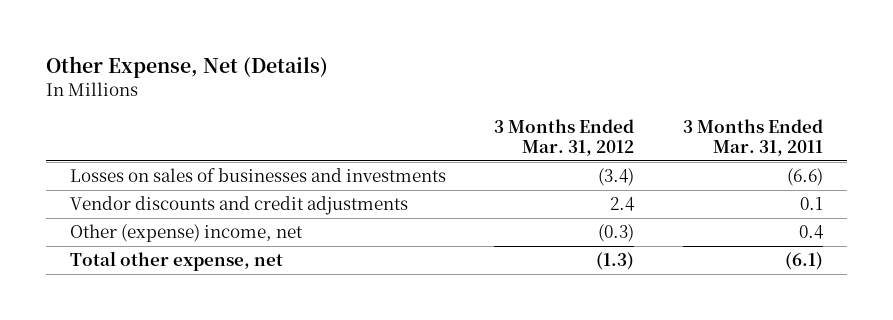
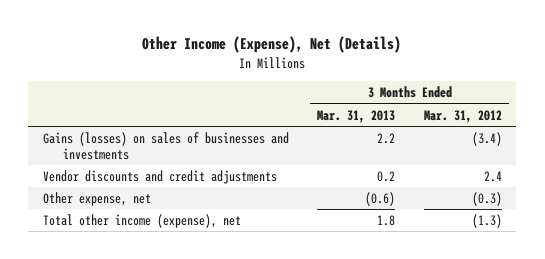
- Other Expense, Net (Details)
+ Other Income (Expense), Net (Details)
- | 3 Months Ended Mar. 31, 2012 | 3 Months Ended Mar. 31, 2011
+ | 3 Months Ended Mar. 31, 2013 | 3 Months Ended Mar. 31, 2012
- Losses on sales of businesses and investments | (3.4) | (6.6)
+ Gains (losses) on sales of businesses and investments | 2.2 | (3.4)
- Other (expense) income, net | (0.3) | 0.4
- Total other expense, net | (1.3) | (6.1)
+ Other expense, net | (0.6) | (0.3)
+ Total other income (expense), net | 1.8 | (1.3)

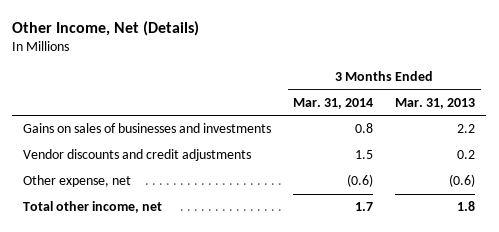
- Other Income (Expense), Net (Details)
+ Other Income, Net (Details)
- | 3 Months Ended Mar. 31, 2013 | 3 Months Ended Mar. 31, 2012
+ | 3 Months Ended Mar. 31, 2014 | 3 Months Ended Mar. 31, 2013
- Gains (losses) on sales of businesses and investments | 2.2 | (3.4)
+ Gains on sales of businesses and investments | 0.8 | 2.2
- Total other income (expense), net | 1.8 | (1.3)
+ Total other income, net | 1.7 | 1.8

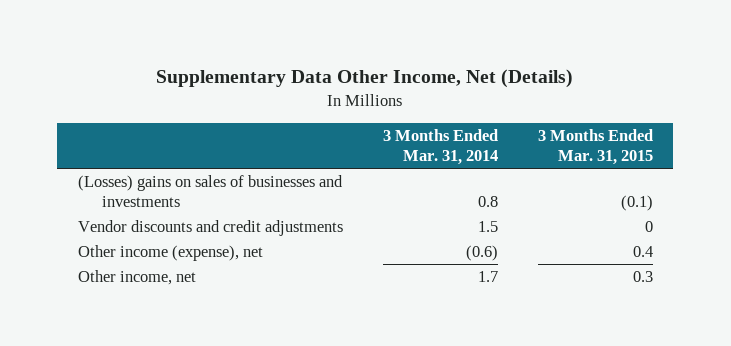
- Other Income, Net (Details)
+ Supplementary Data Other Income, Net (Details)
- | 3 Months Ended Mar. 31, 2014 | 3 Months Ended Mar. 31, 2013
+ | 3 Months Ended Mar. 31, 2014 | 3 Months Ended Mar. 31, 2015
- Gains on sales of businesses and investments | 0.8 | 2.2
+ (Losses) gains on sales of businesses and investments | 0.8 | (0.1)
- Other expense, net | (0.6) | (0.6)
- Total other income, net | 1.7 | 1.8
+ Other income (expense), net | (0.6) | 0.4
+ Other income, net | 1.7 | 0.3

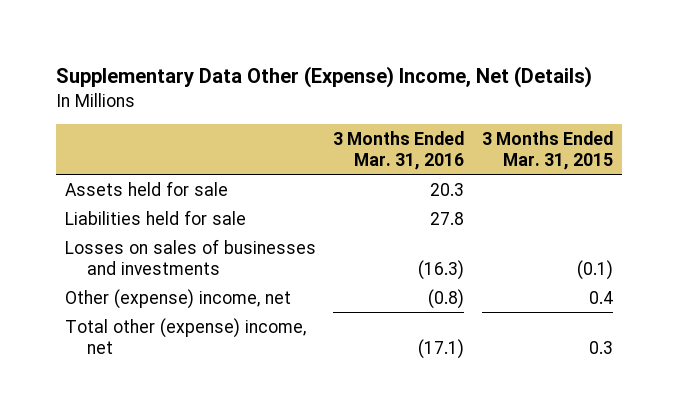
- Supplementary Data Other Income, Net (Details)
+ Supplementary Data Other (Expense) Income, Net (Details)
- | 3 Months Ended Mar. 31, 2014 | 3 Months Ended Mar. 31, 2015
+ | 3 Months Ended Mar. 31, 2016 | 3 Months Ended Mar. 31, 2015
- (Losses) gains on sales of businesses and investments | 0.8 | (0.1)
- Vendor discounts and credit adjustments | 1.5 | 0
- Other income (expense), net | (0.6) | 0.4
- Other income, net | 1.7 | 0.3
+ Assets held for sale | 20.3 |
+ Liabilities held for sale | 27.8 |
+ Losses on sales of businesses and investments | (16.3) | (0.1)
+ Other (expense) income, net | (0.8) | 0.4
+ Total other (expense) income, net | (17.1) | 0.3

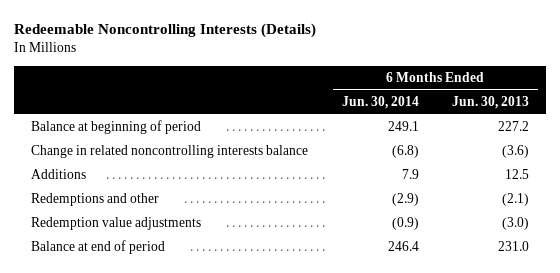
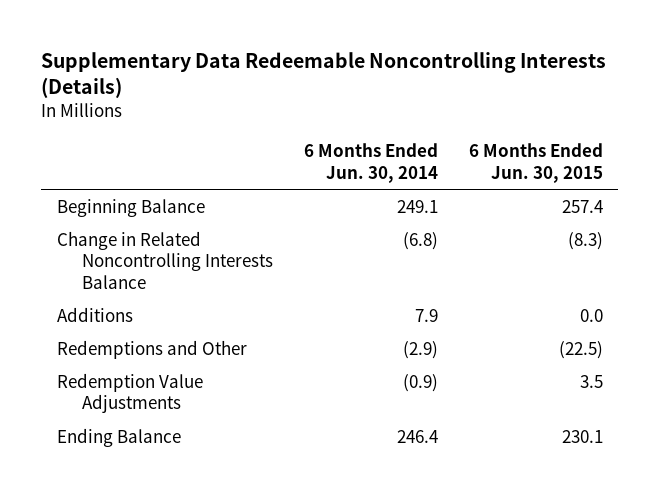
- Redeemable Noncontrolling Interests (Details)
+ Supplementary Data Redeemable Noncontrolling Interests (Details)
- | 6 Months Ended Jun. 30, 2014 | 6 Months Ended Jun. 30, 2013
+ | 6 Months Ended Jun. 30, 2014 | 6 Months Ended Jun. 30, 2015
- Balance at beginning of period | 249.1 | 227.2
- Change in related noncontrolling interests balance | (6.8) | (3.6)
+ Beginning Balance | 249.1 | 257.4
+ Change in Related Noncontrolling Interests Balance | (6.8) | (8.3)
- Redemptions and other | (2.9) | (2.1)
- Redemption value adjustments | (0.9) | (3.0)
- Balance at end of period | 246.4 | 231.0
+ Redemptions and Other | (2.9) | (22.5)
+ Redemption Value Adjustments | (0.9) | 3.5
+ Ending Balance | 246.4 | 230.1

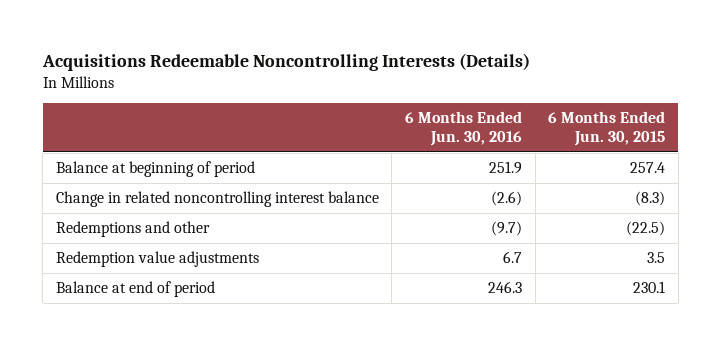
- Supplementary Data Redeemable Noncontrolling Interests (Details)
+ Acquisitions Redeemable Noncontrolling Interests (Details)
- | 6 Months Ended Jun. 30, 2014 | 6 Months Ended Jun. 30, 2015
+ | 6 Months Ended Jun. 30, 2016 | 6 Months Ended Jun. 30, 2015
- Beginning Balance | 249.1 | 257.4
- Change in Related Noncontrolling Interests Balance | (6.8) | (8.3)
- Additions | 7.9 | 0.0
- Redemptions and Other | (2.9) | (22.5)
- Redemption Value Adjustments | (0.9) | 3.5
- Ending Balance | 246.4 | 230.1
+ Balance at beginning of period | 251.9 | 257.4
+ Change in related noncontrolling interest balance | (2.6) | (8.3)
+ Redemptions and other | (9.7) | (22.5)
+ Redemption value adjustments | 6.7 | 3.5
+ Balance at end of period | 246.3 | 230.1

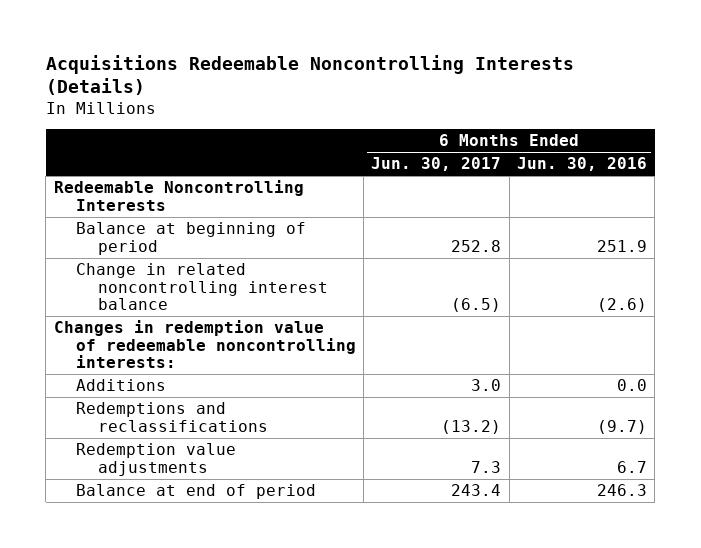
- | 6 Months Ended Jun. 30, 2016 | 6 Months Ended Jun. 30, 2015
+ | 6 Months Ended Jun. 30, 2017 | 6 Months Ended Jun. 30, 2016
+ Redeemable Noncontrolling Interests
- Redemptions and other | (9.7) | (22.5)
+ Changes in redemption value of redeemable noncontrolling interests:
+ Additions | 3.0 | 0.0
+ Redemptions and reclassifications | (13.2) | (9.7)

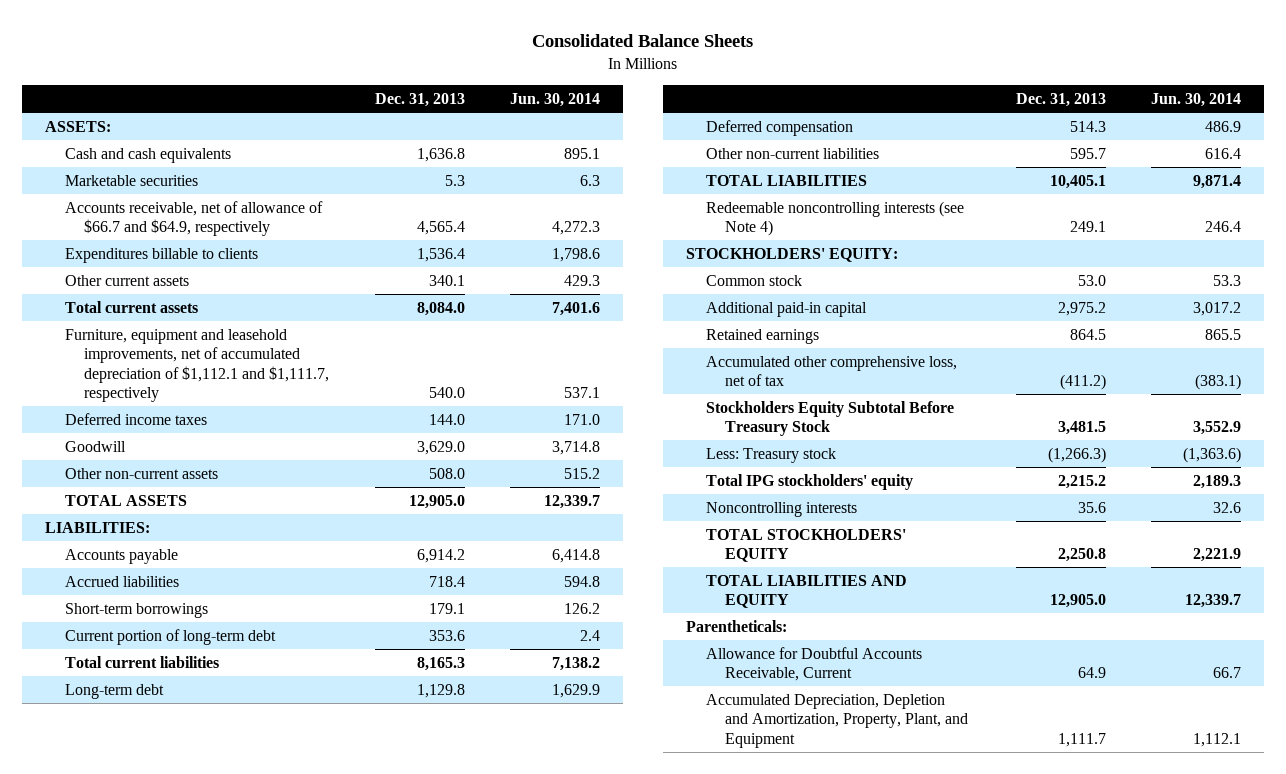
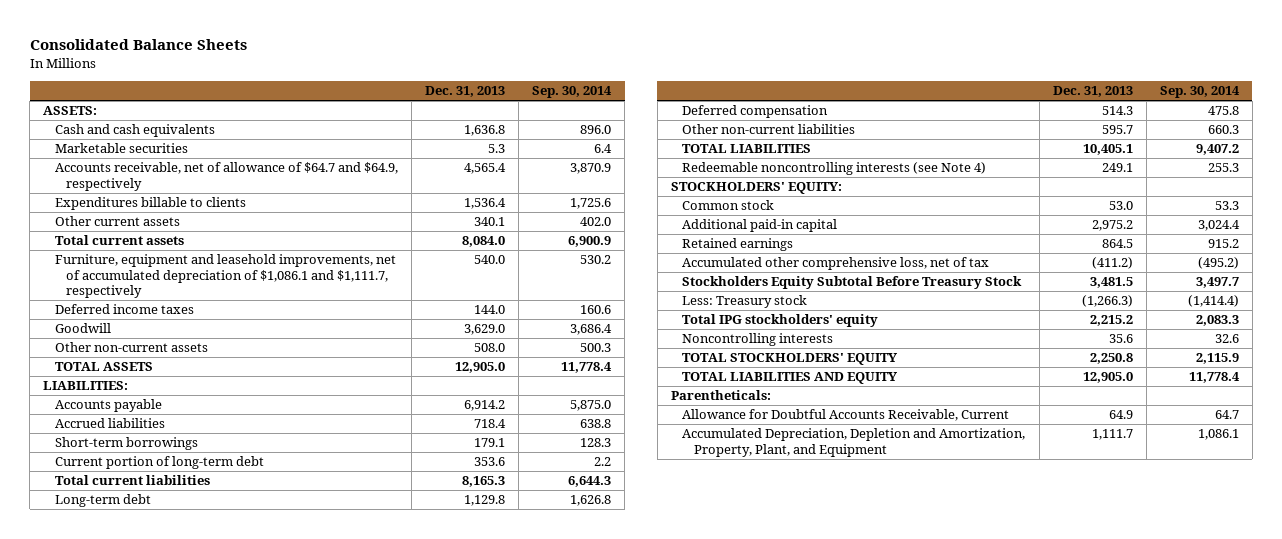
- | Dec. 31, 2013 | Jun. 30, 2014
+ | Dec. 31, 2013 | Sep. 30, 2014
- Accounts receivable, net of allowance of $66.7 and $64.9, respectively | 4,565.4 | 4,272.3
+ Accounts receivable, net of allowance of $64.7 and $64.9, respectively | 4,565.4 | 3,870.9
- Furniture, equipment and leasehold improvements, net of accumulated depreciation of $1,112.1 and $1,111.7, respectively | 540.0 | 537.1
+ Furniture, equipment and leasehold improvements, net of accumulated depreciation of $1,086.1 and $1,111.7, respectively | 540.0 | 530.2

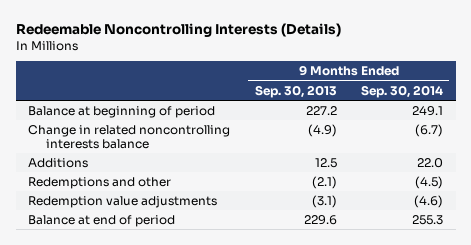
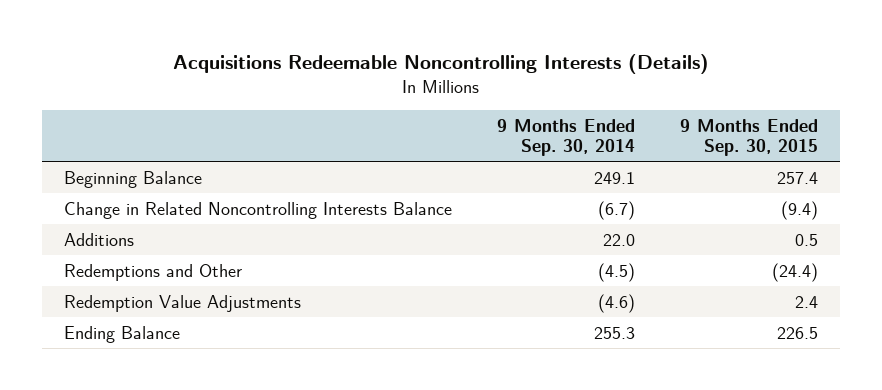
- Redeemable Noncontrolling Interests (Details)
+ Acquisitions Redeemable Noncontrolling Interests (Details)
- | 9 Months Ended Sep. 30, 2013 | 9 Months Ended Sep. 30, 2014
+ | 9 Months Ended Sep. 30, 2014 | 9 Months Ended Sep. 30, 2015
- Balance at beginning of period | 227.2 | 249.1
- Change in related noncontrolling interests balance | (4.9) | (6.7)
+ Beginning Balance | 249.1 | 257.4
+ Change in Related Noncontrolling Interests Balance | (6.7) | (9.4)
- Redemptions and other | (2.1) | (4.5)
- Redemption value adjustments | (3.1) | (4.6)
- Balance at end of period | 229.6 | 255.3
+ Redemptions and Other | (4.5) | (24.4)
+ Redemption Value Adjustments | (4.6) | 2.4
+ Ending Balance | 255.3 | 226.5

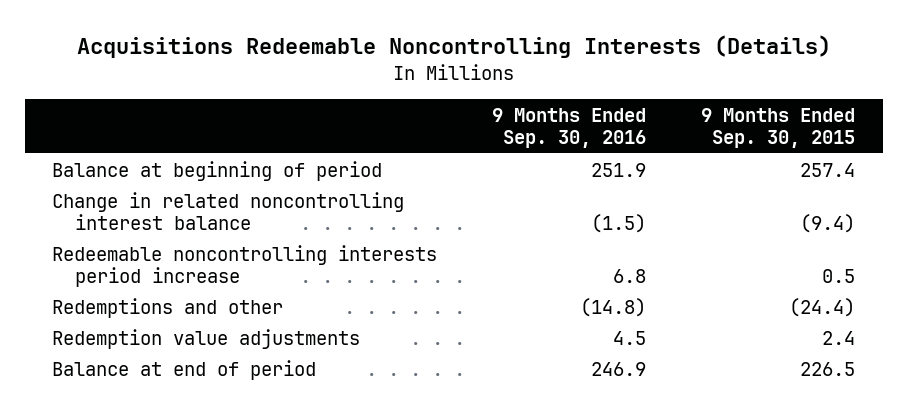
- | 9 Months Ended Sep. 30, 2014 | 9 Months Ended Sep. 30, 2015
+ | 9 Months Ended Sep. 30, 2016 | 9 Months Ended Sep. 30, 2015
- Beginning Balance | 249.1 | 257.4
- Change in Related Noncontrolling Interests Balance | (6.7) | (9.4)
- Additions | 22.0 | 0.5
- Redemptions and Other | (4.5) | (24.4)
- Redemption Value Adjustments | (4.6) | 2.4
- Ending Balance | 255.3 | 226.5
+ Balance at beginning of period | 251.9 | 257.4
+ Change in related noncontrolling interest balance | (1.5) | (9.4)
+ Redeemable noncontrolling interests period increase | 6.8 | 0.5
+ Redemptions and other | (14.8) | (24.4)
+ Redemption value adjustments | 4.5 | 2.4
+ Balance at end of period | 246.9 | 226.5

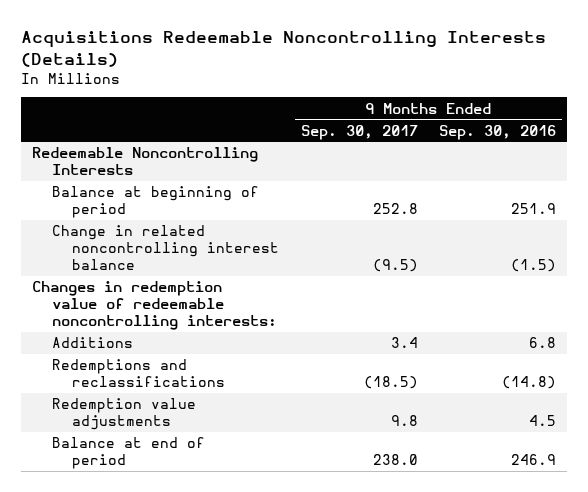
- | 9 Months Ended Sep. 30, 2016 | 9 Months Ended Sep. 30, 2015
+ | 9 Months Ended Sep. 30, 2017 | 9 Months Ended Sep. 30, 2016
+ Redeemable Noncontrolling Interests
- Redeemable noncontrolling interests period increase | 6.8 | 0.5
- Redemptions and other | (14.8) | (24.4)
+ Changes in redemption value of redeemable noncontrolling interests:
+ Additions | 3.4 | 6.8
+ Redemptions and reclassifications | (18.5) | (14.8)

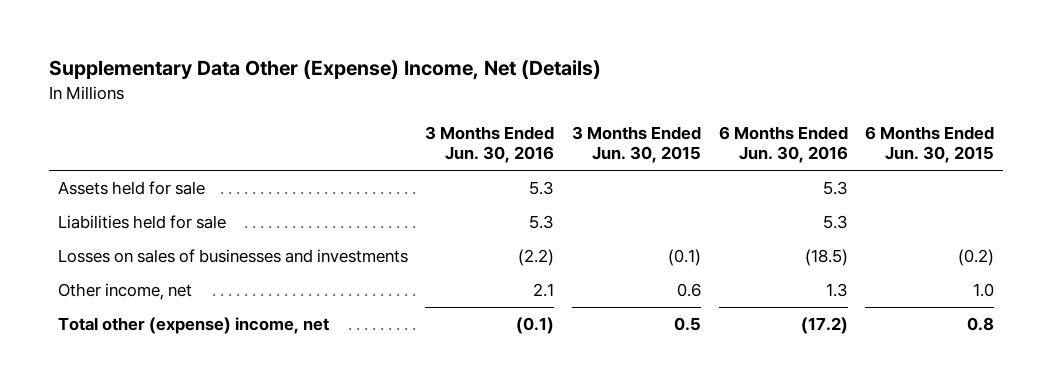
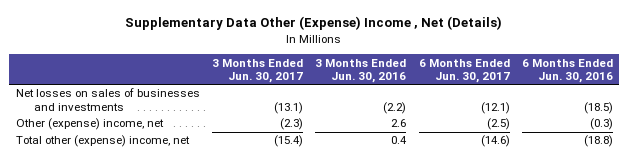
- Supplementary Data Other (Expense) Income, Net (Details)
+ Supplementary Data Other (Expense) Income , Net (Details)
- | 3 Months Ended Jun. 30, 2016 | 3 Months Ended Jun. 30, 2015 | 6 Months Ended Jun. 30, 2016 | 6 Months Ended Jun. 30, 2015
+ | 3 Months Ended Jun. 30, 2017 | 3 Months Ended Jun. 30, 2016 | 6 Months Ended Jun. 30, 2017 | 6 Months Ended Jun. 30, 2016
- Assets held for sale | 5.3 | | 5.3 |
- Liabilities held for sale | 5.3 | | 5.3 |
- Losses on sales of businesses and investments | (2.2) | (0.1) | (18.5) | (0.2)
- Other income, net | 2.1 | 0.6 | 1.3 | 1.0
- Total other (expense) income, net | (0.1) | 0.5 | (17.2) | 0.8
+ Net losses on sales of businesses and investments | (13.1) | (2.2) | (12.1) | (18.5)
+ Other (expense) income, net | (2.3) | 2.6 | (2.5) | (0.3)
+ Total other (expense) income, net | (15.4) | 0.4 | (14.6) | (18.8)

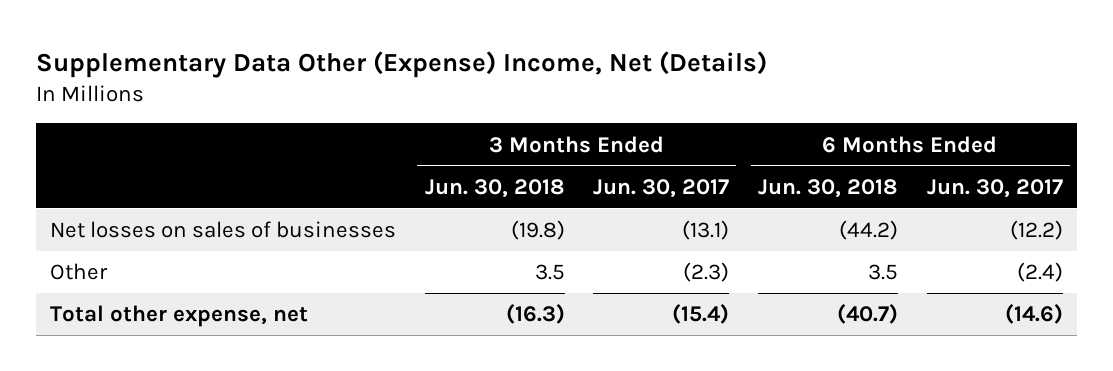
- Supplementary Data Other (Expense) Income , Net (Details)
+ Supplementary Data Other (Expense) Income, Net (Details)
- | 3 Months Ended Jun. 30, 2017 | 3 Months Ended Jun. 30, 2016 | 6 Months Ended Jun. 30, 2017 | 6 Months Ended Jun. 30, 2016
+ | 3 Months Ended Jun. 30, 2018 | 3 Months Ended Jun. 30, 2017 | 6 Months Ended Jun. 30, 2018 | 6 Months Ended Jun. 30, 2017
- Net losses on sales of businesses and investments | (13.1) | (2.2) | (12.1) | (18.5)
- Other (expense) income, net | (2.3) | 2.6 | (2.5) | (0.3)
- Total other (expense) income, net | (15.4) | 0.4 | (14.6) | (18.8)
+ Net losses on sales of businesses | (19.8) | (13.1) | (44.2) | (12.2)
+ Other | 3.5 | (2.3) | 3.5 | (2.4)
+ Total other expense, net | (16.3) | (15.4) | (40.7) | (14.6)

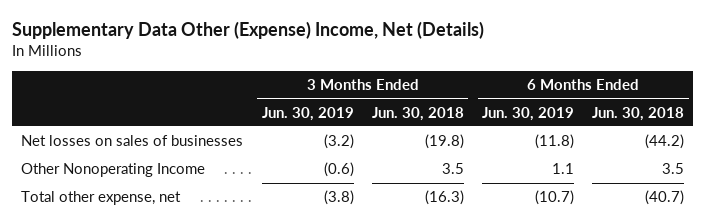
- | 3 Months Ended Jun. 30, 2018 | 3 Months Ended Jun. 30, 2017 | 6 Months Ended Jun. 30, 2018 | 6 Months Ended Jun. 30, 2017
+ | 3 Months Ended Jun. 30, 2019 | 3 Months Ended Jun. 30, 2018 | 6 Months Ended Jun. 30, 2019 | 6 Months Ended Jun. 30, 2018
- Other | 3.5 | (2.3) | 3.5 | (2.4)
+ Other Nonoperating Income | (0.6) | 3.5 | 1.1 | 3.5

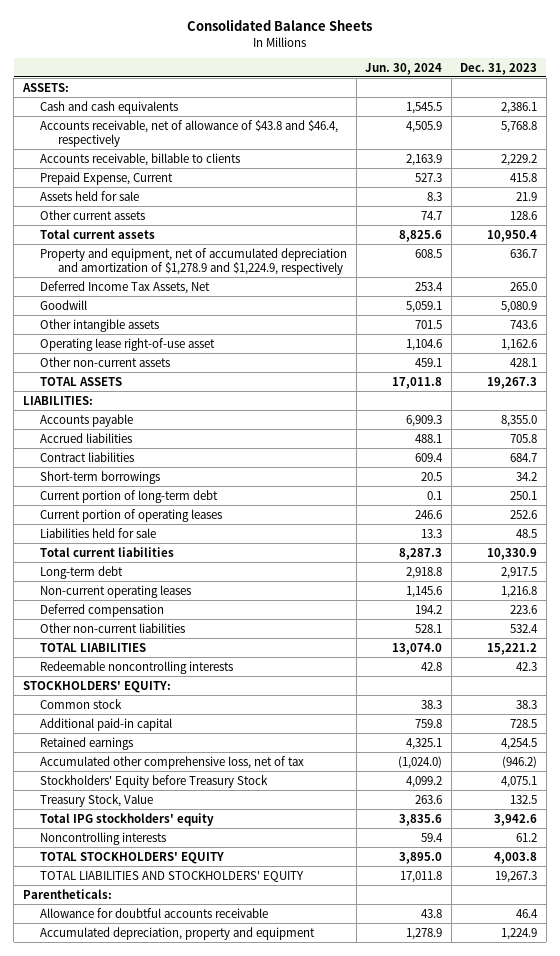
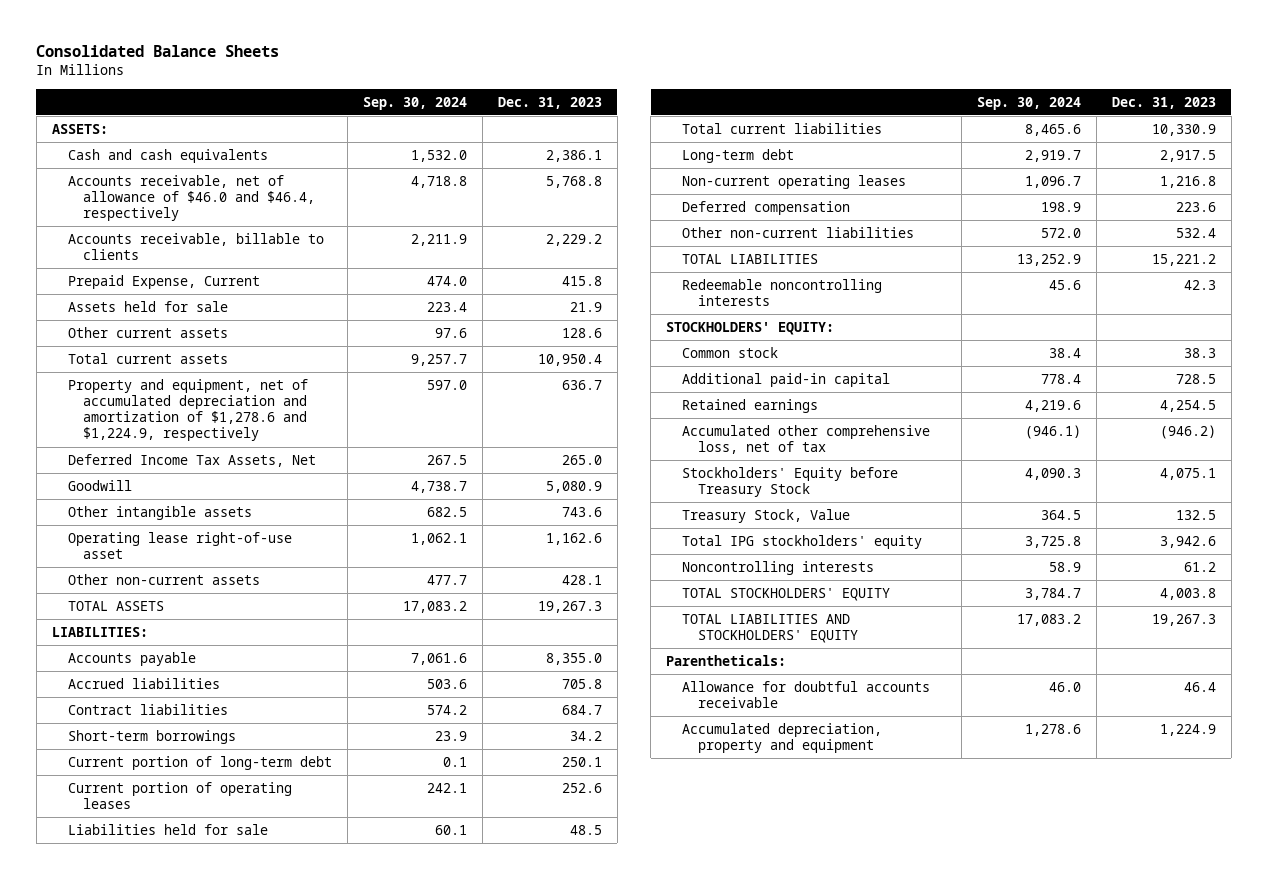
- | Jun. 30, 2024 | Dec. 31, 2023
+ | Sep. 30, 2024 | Dec. 31, 2023
- Accounts receivable, net of allowance of $43.8 and $46.4, respectively | 4,505.9 | 5,768.8
+ Accounts receivable, net of allowance of $46.0 and $46.4, respectively | 4,718.8 | 5,768.8
- Property and equipment, net of accumulated depreciation and amortization of $1,278.9 and $1,224.9, respectively | 608.5 | 636.7
+ Property and equipment, net of accumulated depreciation and amortization of $1,278.6 and $1,224.9, respectively | 597.0 | 636.7

